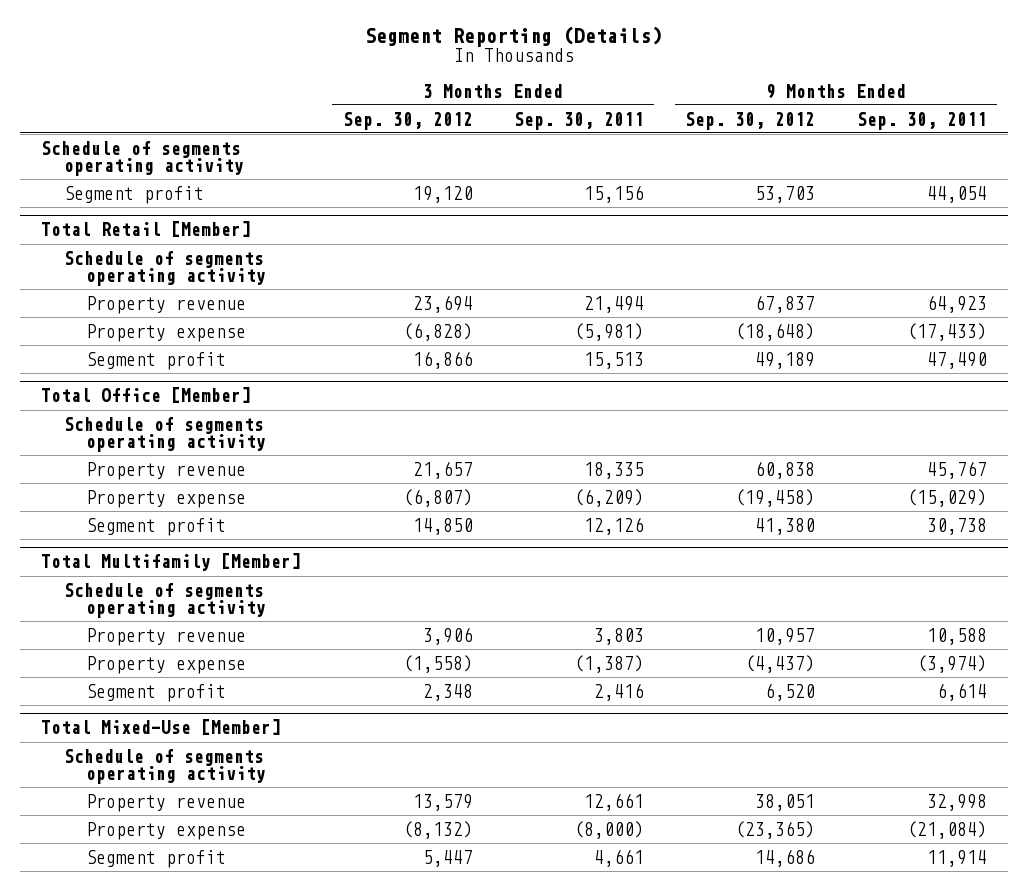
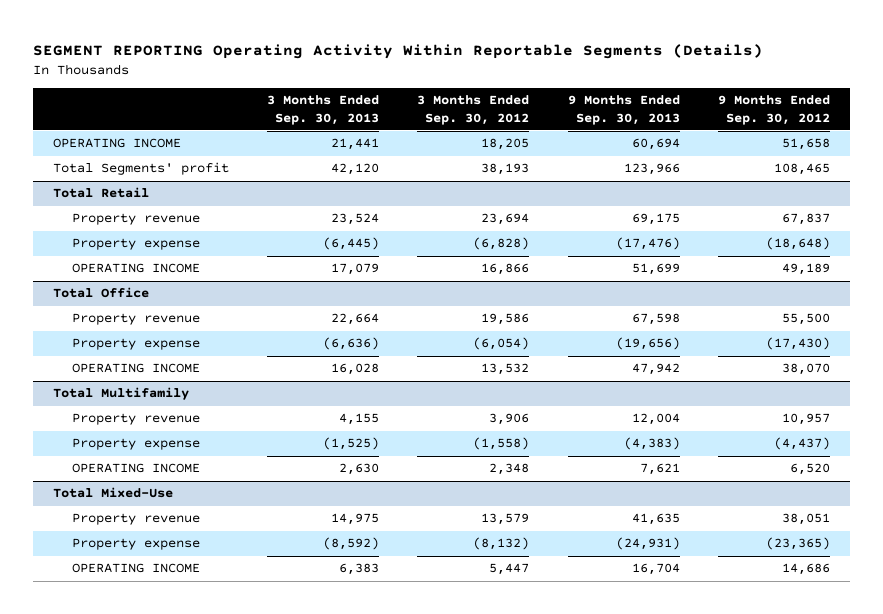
- Segment Reporting (Details)
+ SEGMENT REPORTING Operating Activity Within Reportable Segments (Details)
- | 3 Months Ended Sep. 30, 2012 | 3 Months Ended Sep. 30, 2011 | 9 Months Ended Sep. 30, 2012 | 9 Months Ended Sep. 30, 2011
+ | 3 Months Ended Sep. 30, 2013 | 3 Months Ended Sep. 30, 2012 | 9 Months Ended Sep. 30, 2013 | 9 Months Ended Sep. 30, 2012
- Schedule of segments operating activity
- Segment profit | 19,120 | 15,156 | 53,703 | 44,054
- Total Retail [Member]
- Schedule of segments operating activity
+ OPERATING INCOME | 21,441 | 18,205 | 60,694 | 51,658
+ Total Segments' profit | 42,120 | 38,193 | 123,966 | 108,465
+ Total Retail
- Segment profit | 16,866 | 15,513 | 49,189 | 47,490
- Total Office [Member]
- Schedule of segments operating activity
- Property revenue | 21,657 | 18,335 | 60,838 | 45,767
- Property expense | (6,807) | (6,209) | (19,458) | (15,029)
- Segment profit | 14,850 | 12,126 | 41,380 | 30,738
- Total Multifamily [Member]
- Schedule of segments operating activity
+ OPERATING INCOME | 17,079 | 16,866 | 51,699 | 49,189
+ Total Office
+ Property revenue | 22,664 | 19,586 | 67,598 | 55,500
+ Property expense | (6,636) | (6,054) | (19,656) | (17,430)
+ OPERATING INCOME | 16,028 | 13,532 | 47,942 | 38,070
+ Total Multifamily
- Segment profit | 2,348 | 2,416 | 6,520 | 6,614
- Total Mixed-Use [Member]
- Schedule of segments operating activity
+ OPERATING INCOME | 2,630 | 2,348 | 7,621 | 6,520
+ Total Mixed-Use
- Segment profit | 5,447 | 4,661 | 14,686 | 11,914
+ OPERATING INCOME | 6,383 | 5,447 | 16,704 | 14,686

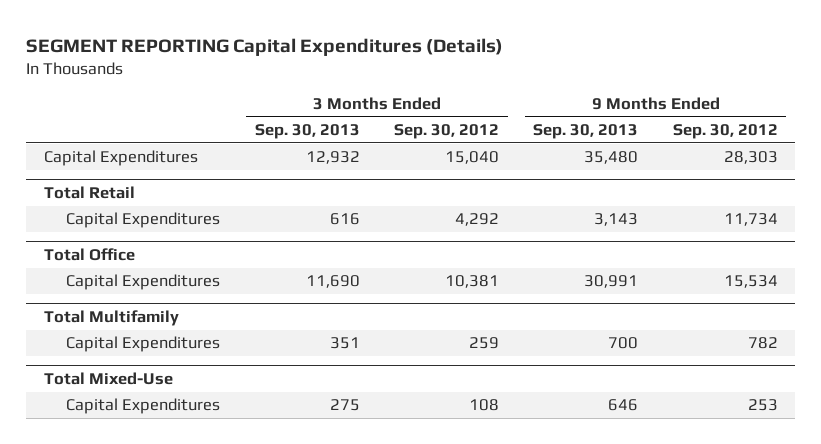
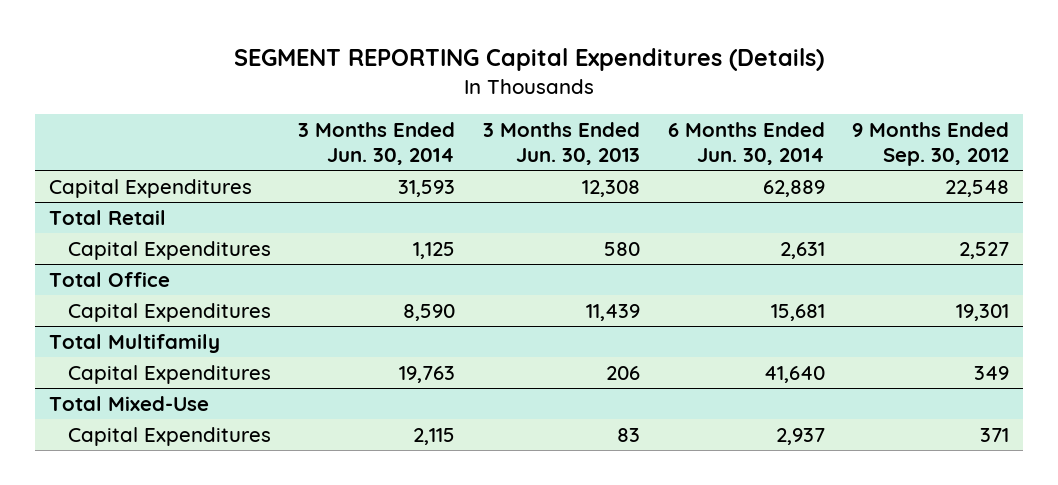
- | 3 Months Ended Sep. 30, 2013 | 3 Months Ended Sep. 30, 2012 | 9 Months Ended Sep. 30, 2013 | 9 Months Ended Sep. 30, 2012
+ | 3 Months Ended Jun. 30, 2014 | 3 Months Ended Jun. 30, 2013 | 6 Months Ended Jun. 30, 2014 | 9 Months Ended Sep. 30, 2012
- Capital Expenditures | 12,932 | 15,040 | 35,480 | 28,303
+ Capital Expenditures | 31,593 | 12,308 | 62,889 | 22,548
@ Total Retail
- Capital Expenditures | 616 | 4,292 | 3,143 | 11,734
+ Capital Expenditures | 1,125 | 580 | 2,631 | 2,527
@ Total Office
- Capital Expenditures | 11,690 | 10,381 | 30,991 | 15,534
+ Capital Expenditures | 8,590 | 11,439 | 15,681 | 19,301
@ Total Multifamily
- Capital Expenditures | 351 | 259 | 700 | 782
+ Capital Expenditures | 19,763 | 206 | 41,640 | 349
@ Total Mixed-Use
- Capital Expenditures | 275 | 108 | 646 | 253
+ Capital Expenditures | 2,115 | 83 | 2,937 | 371

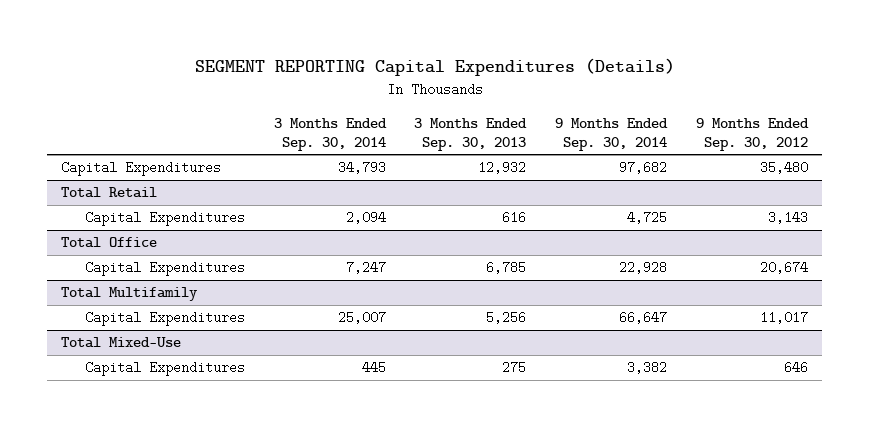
- | 3 Months Ended Jun. 30, 2014 | 3 Months Ended Jun. 30, 2013 | 6 Months Ended Jun. 30, 2014 | 9 Months Ended Sep. 30, 2012
+ | 3 Months Ended Sep. 30, 2014 | 3 Months Ended Sep. 30, 2013 | 9 Months Ended Sep. 30, 2014 | 9 Months Ended Sep. 30, 2012
- Capital Expenditures | 31,593 | 12,308 | 62,889 | 22,548
+ Capital Expenditures | 34,793 | 12,932 | 97,682 | 35,480
@ Total Retail
- Capital Expenditures | 1,125 | 580 | 2,631 | 2,527
+ Capital Expenditures | 2,094 | 616 | 4,725 | 3,143
@ Total Office
- Capital Expenditures | 8,590 | 11,439 | 15,681 | 19,301
+ Capital Expenditures | 7,247 | 6,785 | 22,928 | 20,674
@ Total Multifamily
- Capital Expenditures | 19,763 | 206 | 41,640 | 349
+ Capital Expenditures | 25,007 | 5,256 | 66,647 | 11,017
@ Total Mixed-Use
- Capital Expenditures | 2,115 | 83 | 2,937 | 371
+ Capital Expenditures | 445 | 275 | 3,382 | 646

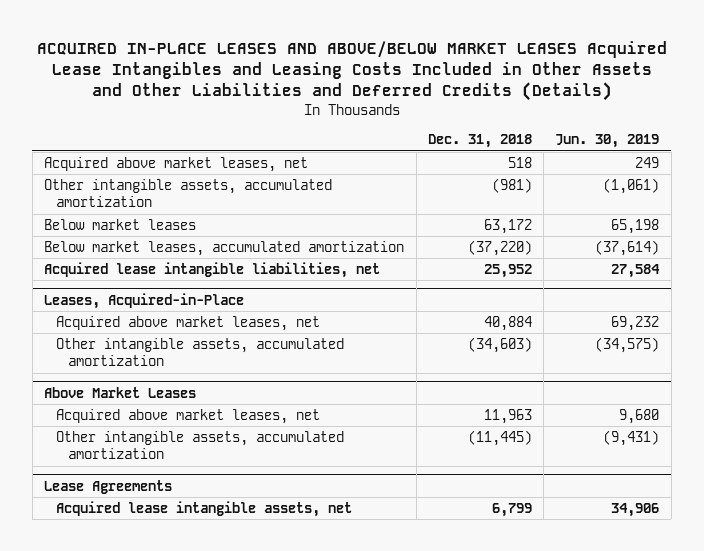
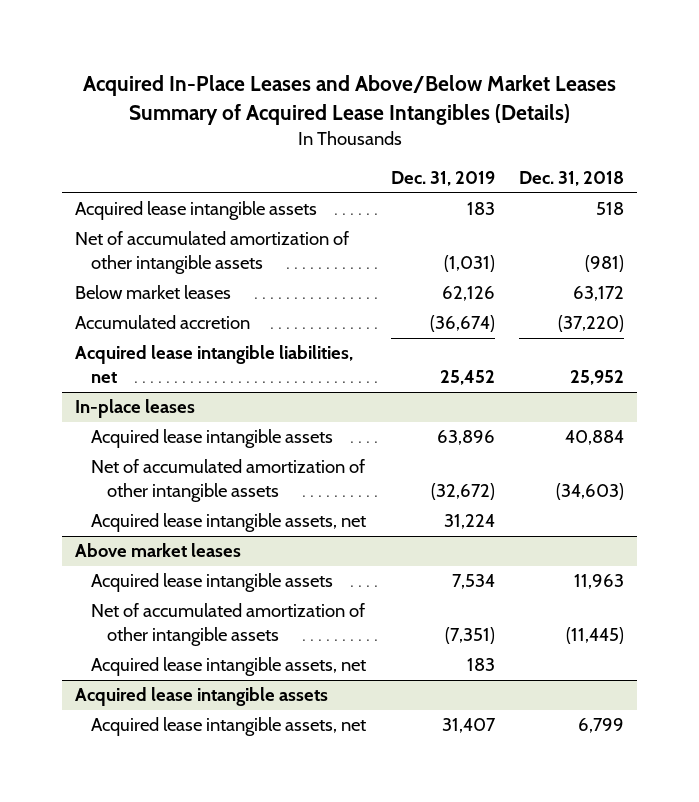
- ACQUIRED IN-PLACE LEASES AND ABOVE/BELOW MARKET LEASES Acquired Lease Intangibles and Leasing Costs Included in Other Assets and Other Liabilities and Deferred Credits (Details)
+ Acquired In-Place Leases and Above/Below Market Leases Summary of Acquired Lease Intangibles (Details)
- | Dec. 31, 2018 | Jun. 30, 2019
+ | Dec. 31, 2019 | Dec. 31, 2018
- Acquired above market leases, net | 518 | 249
- Other intangible assets, accumulated amortization | (981) | (1,061)
+ Acquired lease intangible assets | 183 | 518
+ Net of accumulated amortization of other intangible assets | (1,031) | (981)
- Below market leases, accumulated amortization | (37,220) | (37,614)
+ Accumulated accretion | (36,674) | (37,220)
- Leases, Acquired-in-Place
- Acquired above market leases, net | 40,884 | 69,232
- Other intangible assets, accumulated amortization | (34,603) | (34,575)
- Above Market Leases
- Acquired above market leases, net | 11,963 | 9,680
- Other intangible assets, accumulated amortization | (11,445) | (9,431)
- Lease Agreements
+ In-place leases
+ Acquired lease intangible assets | 63,896 | 40,884
+ Net of accumulated amortization of other intangible assets | (32,672) | (34,603)
+ Acquired lease intangible assets, net | 31,224 |
+ Above market leases
+ Acquired lease intangible assets | 7,534 | 11,963
+ Net of accumulated amortization of other intangible assets | (7,351) | (11,445)
+ Acquired lease intangible assets, net | 183 |
+ Acquired lease intangible assets

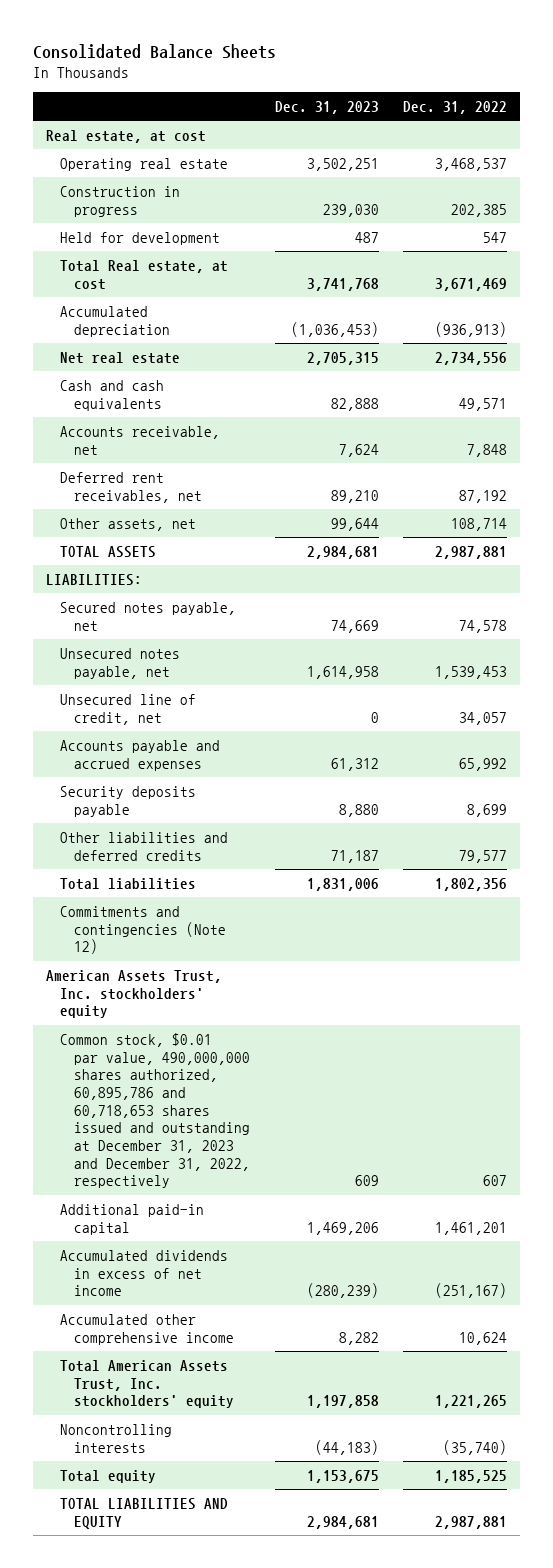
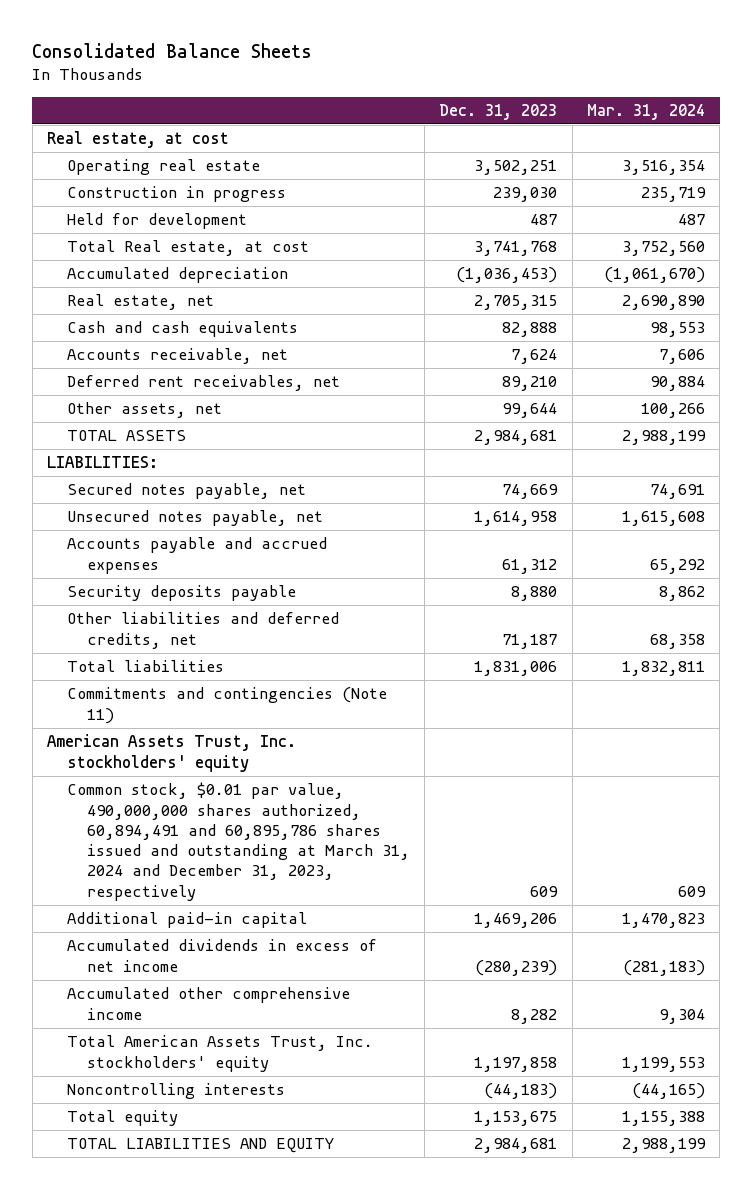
- | Dec. 31, 2023 | Dec. 31, 2022
+ | Dec. 31, 2023 | Mar. 31, 2024
- Net real estate | 2,705,315 | 2,734,556
+ Real estate, net | 2,705,315 | 2,690,890
- Unsecured line of credit, net | 0 | 34,057
- Other liabilities and deferred credits | 71,187 | 79,577
+ Other liabilities and deferred credits, net | 71,187 | 68,358
- Commitments and contingencies (Note 12)
+ Commitments and contingencies (Note 11)
- Common stock, $0.01 par value, 490,000,000 shares authorized, 60,895,786 and 60,718,653 shares issued and outstanding at December 31, 2023 and December 31, 2022, respectively | 609 | 607
+ Common stock, $0.01 par value, 490,000,000 shares authorized, 60,894,491 and 60,895,786 shares issued and outstanding at March 31, 2024 and December 31, 2023, respectively | 609 | 609

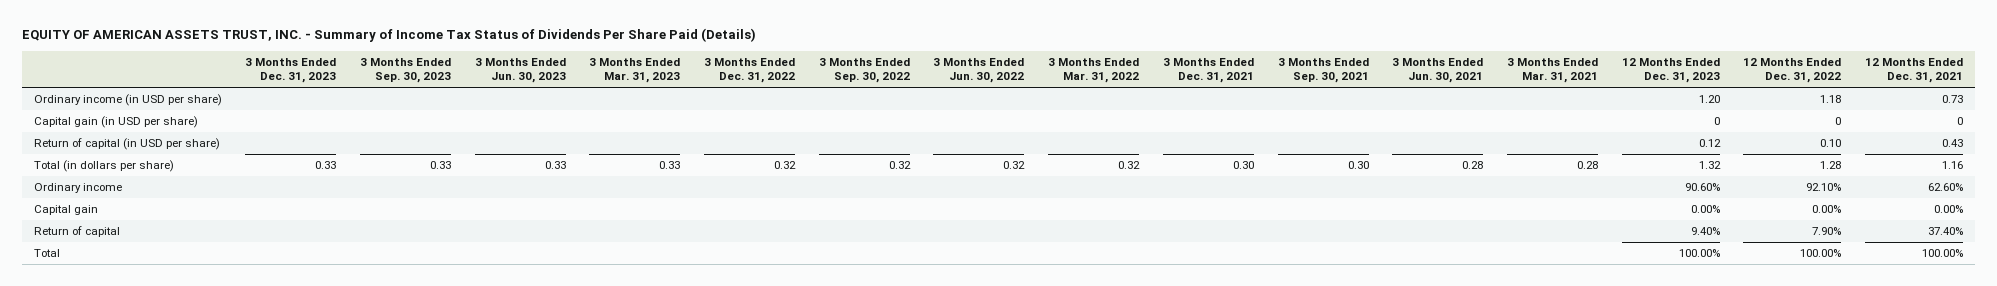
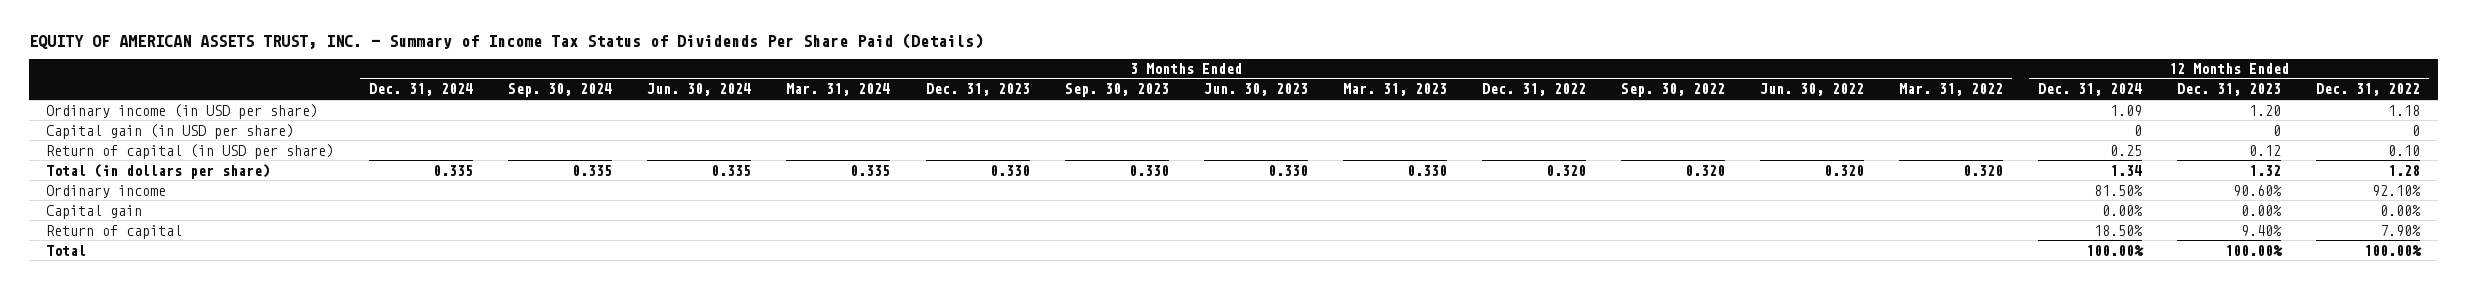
- | 3 Months Ended Dec. 31, 2023 | 3 Months Ended Sep. 30, 2023 | 3 Months Ended Jun. 30, 2023 | 3 Months Ended Mar. 31, 2023 | 3 Months Ended Dec. 31, 2022 | 3 Months Ended Sep. 30, 2022 | 3 Months Ended Jun. 30, 2022 | 3 Months Ended Mar. 31, 2022 | 3 Months Ended Dec. 31, 2021 | 3 Months Ended Sep. 30, 2021 | 3 Months Ended Jun. 30, 2021 | 3 Months Ended Mar. 31, 2021 | 12 Months Ended Dec. 31, 2023 | 12 Months Ended Dec. 31, 2022 | 12 Months Ended Dec. 31, 2021
+ | 3 Months Ended Dec. 31, 2024 | 3 Months Ended Sep. 30, 2024 | 3 Months Ended Jun. 30, 2024 | 3 Months Ended Mar. 31, 2024 | 3 Months Ended Dec. 31, 2023 | 3 Months Ended Sep. 30, 2023 | 3 Months Ended Jun. 30, 2023 | 3 Months Ended Mar. 31, 2023 | 3 Months Ended Dec. 31, 2022 | 3 Months Ended Sep. 30, 2022 | 3 Months Ended Jun. 30, 2022 | 3 Months Ended Mar. 31, 2022 | 12 Months Ended Dec. 31, 2024 | 12 Months Ended Dec. 31, 2023 | 12 Months Ended Dec. 31, 2022
- Total (in dollars per share) | 0.33 | 0.33 | 0.33 | 0.33 | 0.32 | 0.32 | 0.32 | 0.32 | 0.30 | 0.30 | 0.28 | 0.28 | 1.32 | 1.28 | 1.16
+ Total (in dollars per share) | 0.335 | 0.335 | 0.335 | 0.335 | 0.330 | 0.330 | 0.330 | 0.330 | 0.320 | 0.320 | 0.320 | 0.320 | 1.34 | 1.32 | 1.28

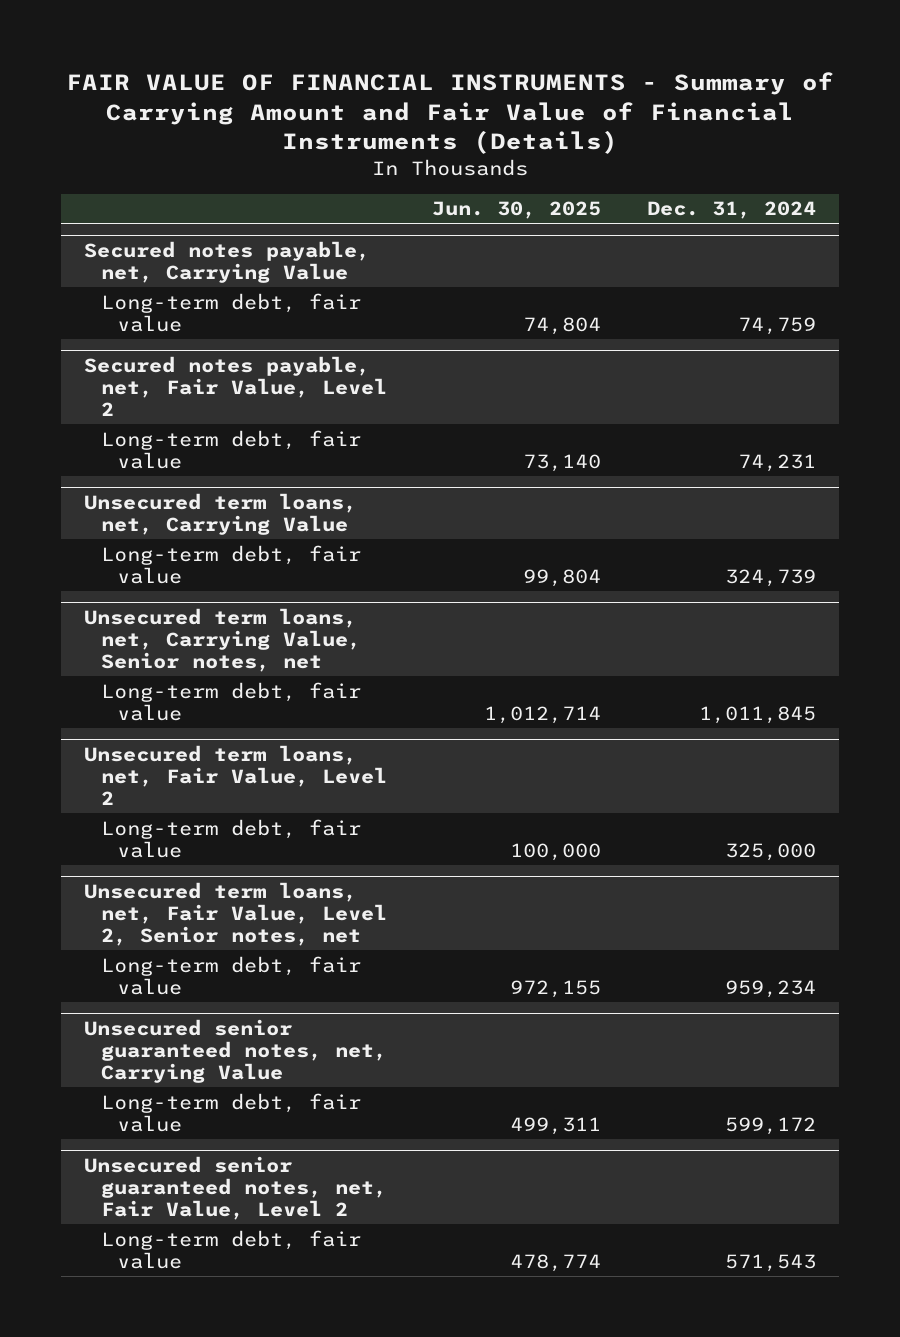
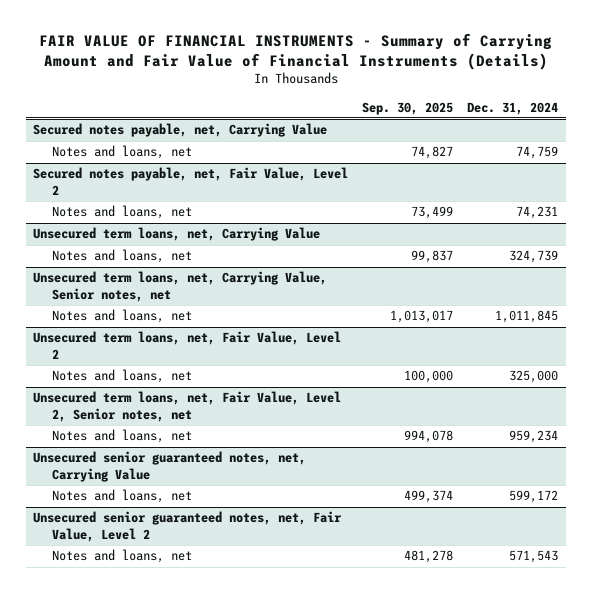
- | Jun. 30, 2025 | Dec. 31, 2024
+ | Sep. 30, 2025 | Dec. 31, 2024
@ Secured notes payable, net, Carrying Value
- Long-term debt, fair value | 74,804 | 74,759
+ Notes and loans, net | 74,827 | 74,759
@ Secured notes payable, net, Fair Value, Level 2
- Long-term debt, fair value | 73,140 | 74,231
+ Notes and loans, net | 73,499 | 74,231
@ Unsecured term loans, net, Carrying Value
- Long-term debt, fair value | 99,804 | 324,739
+ Notes and loans, net | 99,837 | 324,739
@ Unsecured term loans, net, Carrying Value, Senior notes, net
- Long-term debt, fair value | 1,012,714 | 1,011,845
+ Notes and loans, net | 1,013,017 | 1,011,845
@ Unsecured term loans, net, Fair Value, Level 2
- Long-term debt, fair value | 100,000 | 325,000
+ Notes and loans, net | 100,000 | 325,000
@ Unsecured term loans, net, Fair Value, Level 2, Senior notes, net
- Long-term debt, fair value | 972,155 | 959,234
+ Notes and loans, net | 994,078 | 959,234
@ Unsecured senior guaranteed notes, net, Carrying Value
- Long-term debt, fair value | 499,311 | 599,172
+ Notes and loans, net | 499,374 | 599,172
@ Unsecured senior guaranteed notes, net, Fair Value, Level 2
- Long-term debt, fair value | 478,774 | 571,543
+ Notes and loans, net | 481,278 | 571,543

